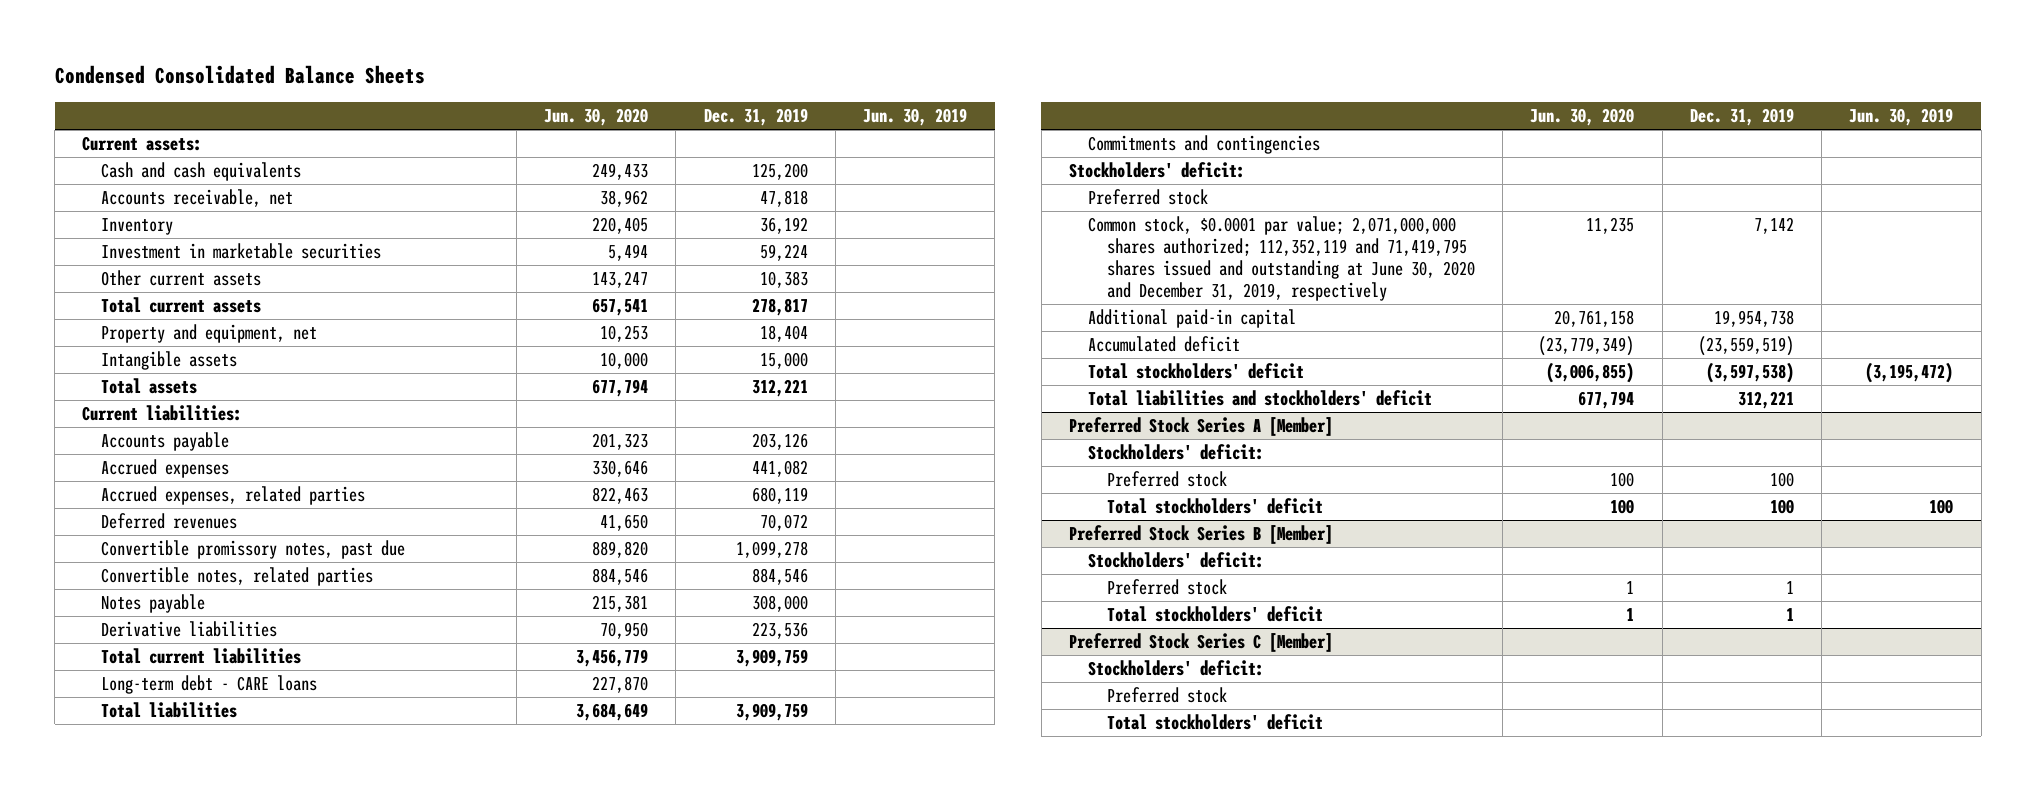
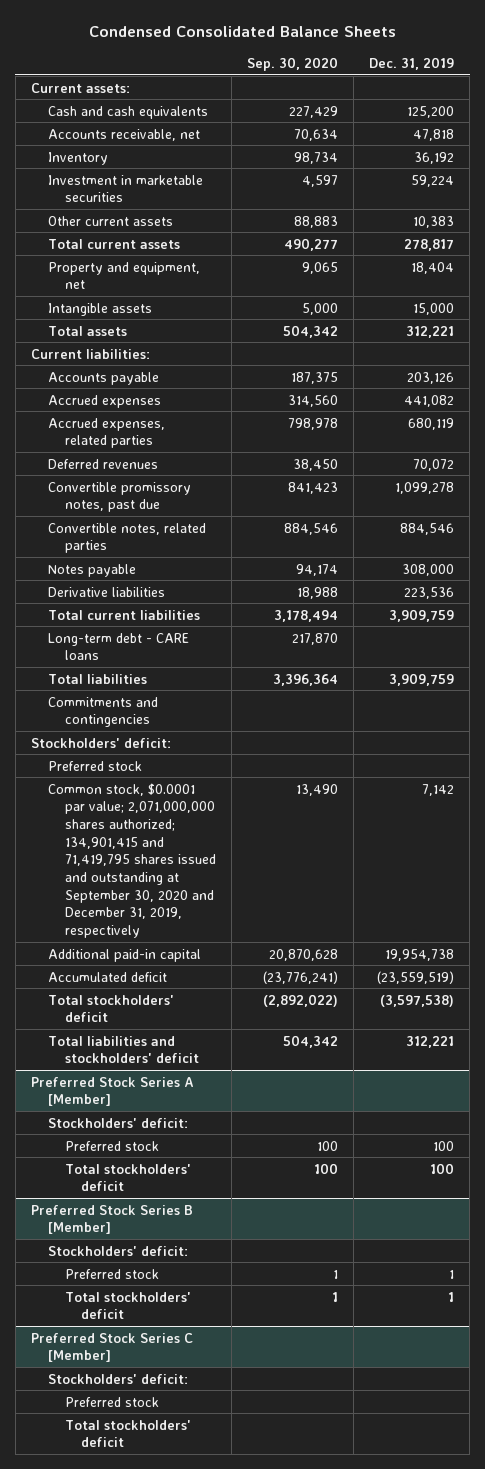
- | Jun. 30, 2020 | Dec. 31, 2019 | Jun. 30, 2019
+ | Sep. 30, 2020 | Dec. 31, 2019
- Common stock, $0.0001 par value; 2,071,000,000 shares authorized; 112,352,119 and 71,419,795 shares issued and outstanding at June 30, 2020 and December 31, 2019, respectively | 11,235 | 7,142 |
+ Common stock, $0.0001 par value; 2,071,000,000 shares authorized; 134,901,415 and 71,419,795 shares issued and outstanding at September 30, 2020 and December 31, 2019, respectively | 13,490 | 7,142

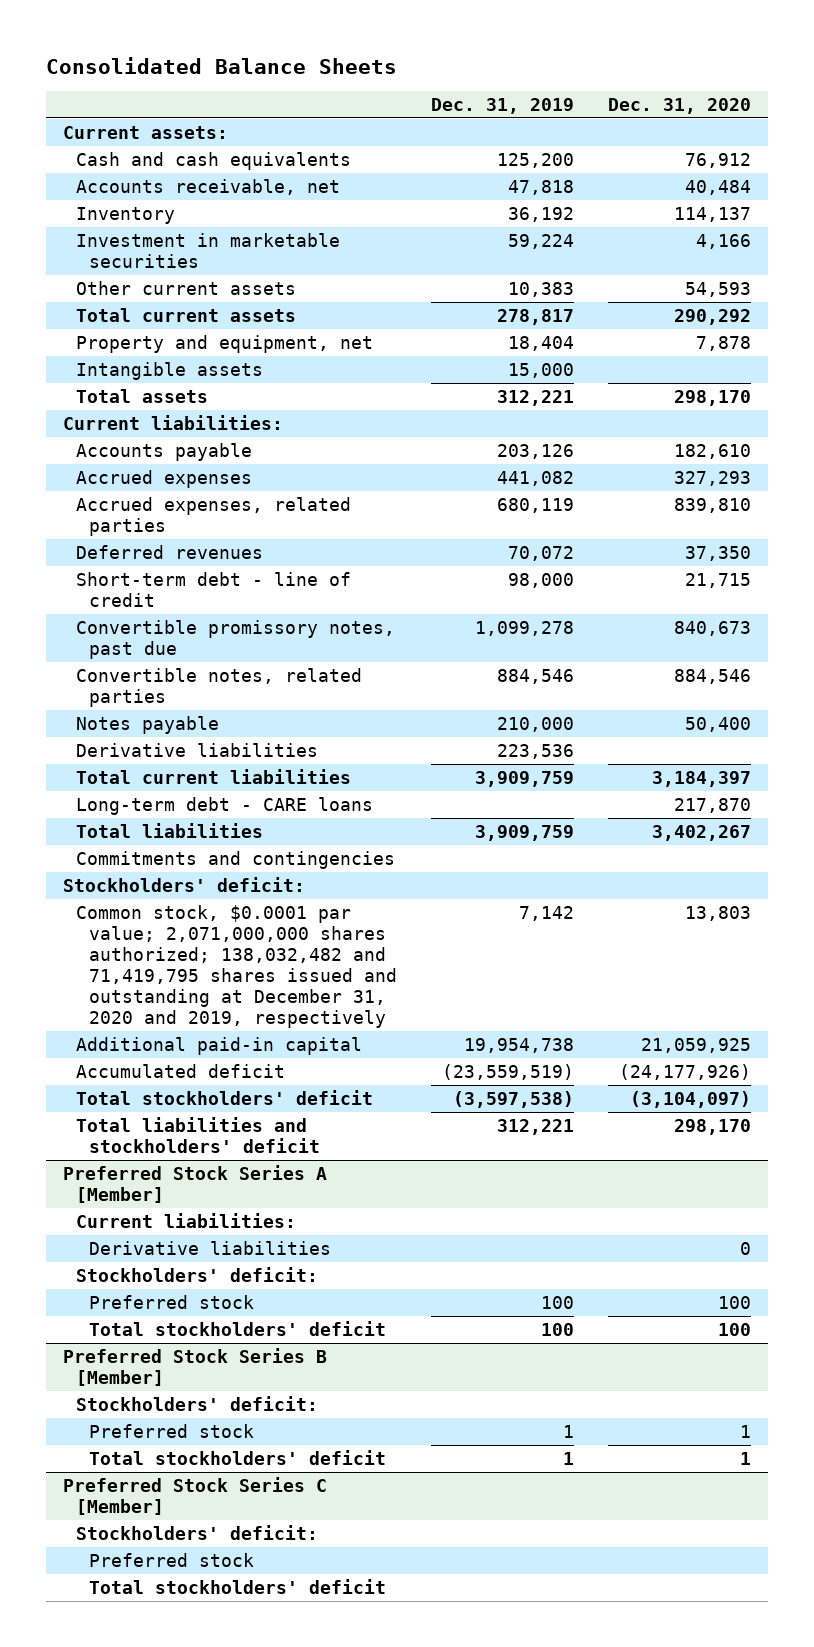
- Condensed Consolidated Balance Sheets
+ Consolidated Balance Sheets
- | Sep. 30, 2020 | Dec. 31, 2019
+ | Dec. 31, 2019 | Dec. 31, 2020
+ Short-term debt - line of credit | 98,000 | 21,715
- Notes payable | 94,174 | 308,000
+ Notes payable | 210,000 | 50,400
- Preferred stock
- Common stock, $0.0001 par value; 2,071,000,000 shares authorized; 134,901,415 and 71,419,795 shares issued and outstanding at September 30, 2020 and December 31, 2019, respectively | 13,490 | 7,142
+ Common stock, $0.0001 par value; 2,071,000,000 shares authorized; 138,032,482 and 71,419,795 shares issued and outstanding at December 31, 2020 and 2019, respectively | 7,142 | 13,803
@ Preferred Stock Series A [Member]
+ Current liabilities:
+ Derivative liabilities | | 0

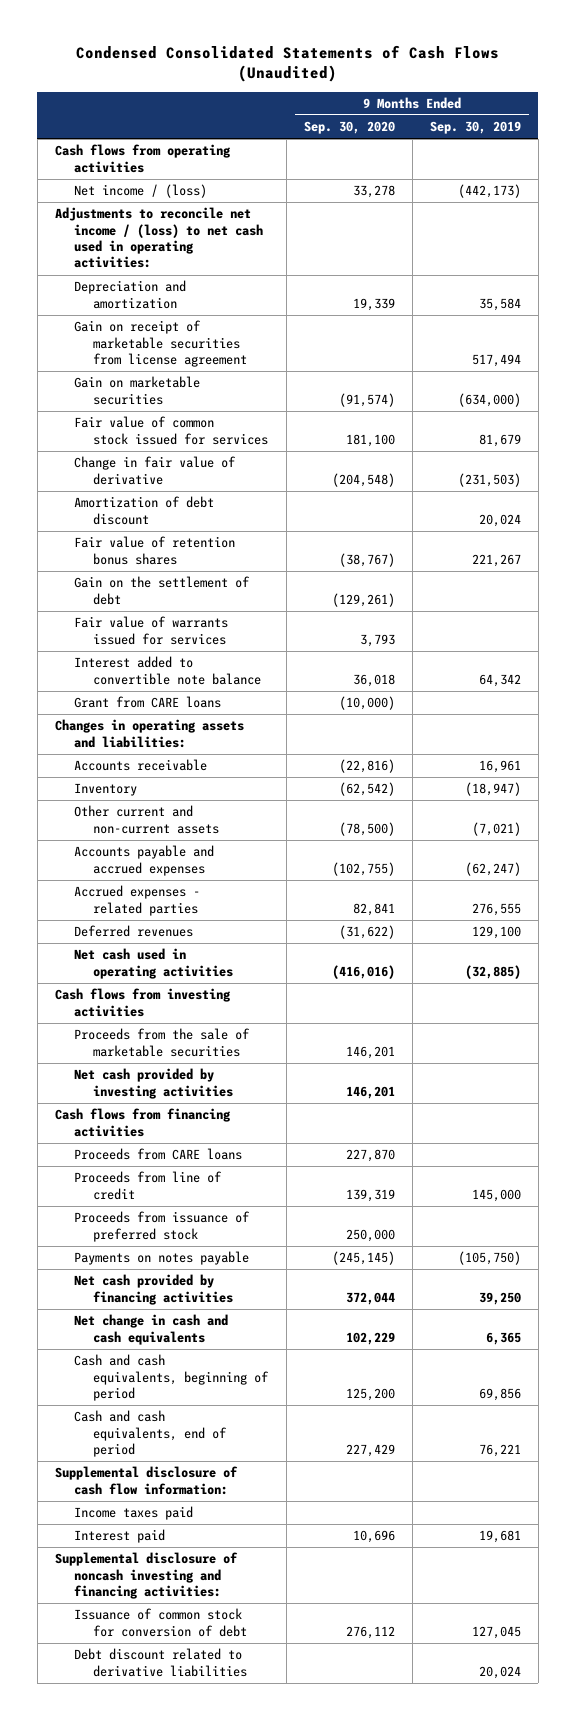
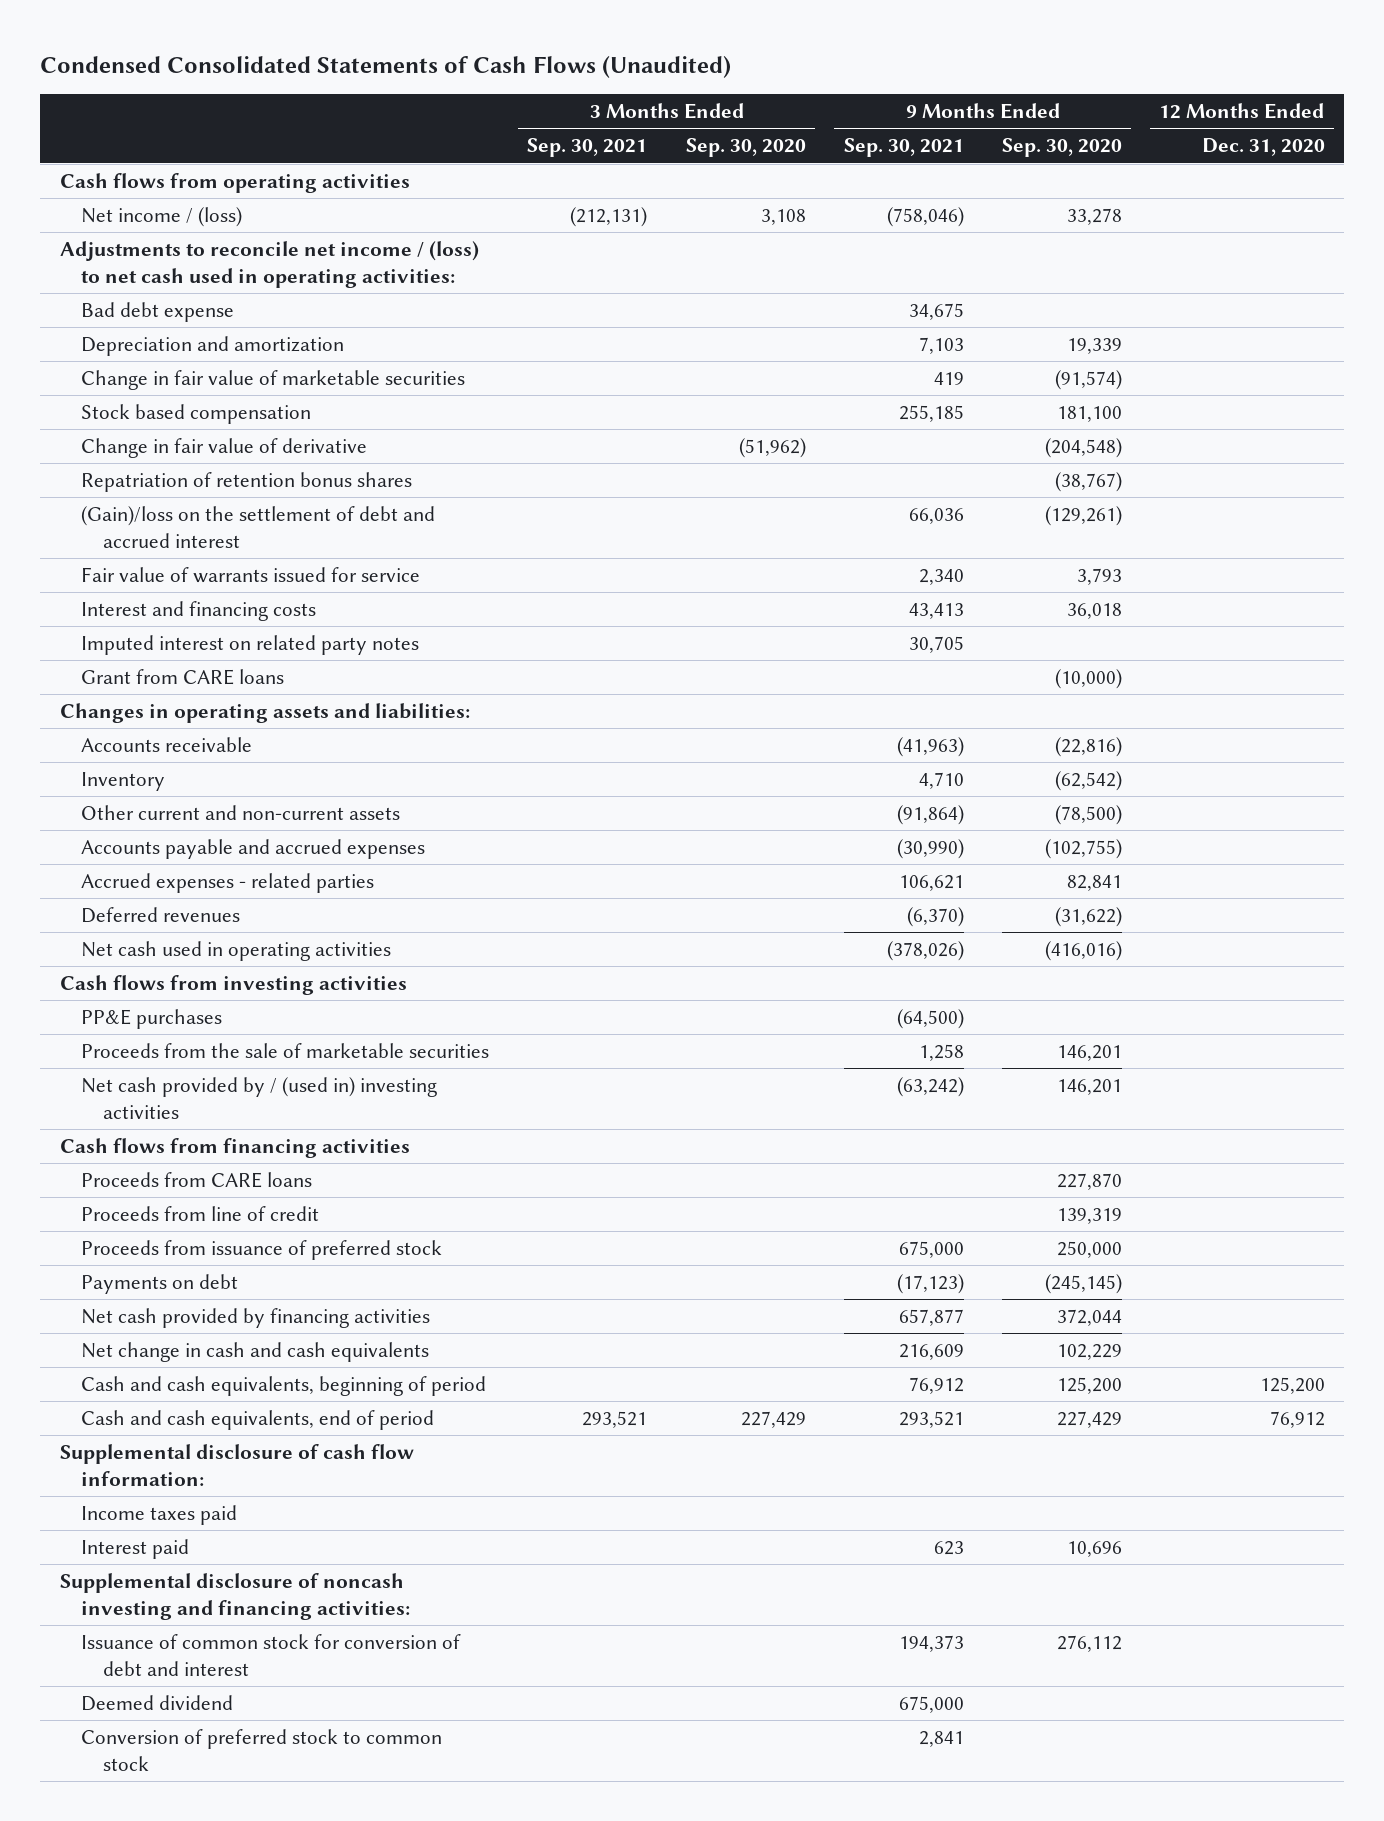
- | 9 Months Ended Sep. 30, 2020 | 9 Months Ended Sep. 30, 2019
+ | 3 Months Ended Sep. 30, 2021 | 3 Months Ended Sep. 30, 2020 | 9 Months Ended Sep. 30, 2021 | 9 Months Ended Sep. 30, 2020 | 12 Months Ended Dec. 31, 2020
+ Bad debt expense | | | 34,675 | |
- Gain on receipt of marketable securities from license agreement | | 517,494
- Gain on marketable securities | (91,574) | (634,000)
- Fair value of common stock issued for services | 181,100 | 81,679
+ Change in fair value of marketable securities | | | 419 | (91,574) |
+ Stock based compensation | | | 255,185 | 181,100 |
- Amortization of debt discount | | 20,024
- Fair value of retention bonus shares | (38,767) | 221,267
- Gain on the settlement of debt | (129,261) |
- Fair value of warrants issued for services | 3,793 |
- Interest added to convertible note balance | 36,018 | 64,342
+ Repatriation of retention bonus shares | | | | (38,767) |
+ (Gain)/loss on the settlement of debt and accrued interest | | | 66,036 | (129,261) |
+ Fair value of warrants issued for service | | | 2,340 | 3,793 |
+ Interest and financing costs | | | 43,413 | 36,018 |
+ Imputed interest on related party notes | | | 30,705 | |
+ PP&E purchases | | | (64,500) | |
- Net cash provided by investing activities | 146,201 |
+ Net cash provided by / (used in) investing activities | | | (63,242) | 146,201 |
- Payments on notes payable | (245,145) | (105,750)
+ Payments on debt | | | (17,123) | (245,145) |
- Issuance of common stock for conversion of debt | 276,112 | 127,045
- Debt discount related to derivative liabilities | | 20,024
+ Issuance of common stock for conversion of debt and interest | | | 194,373 | 276,112 |
+ Deemed dividend | | | 675,000 | |
+ Conversion of preferred stock to common stock | | | 2,841 | |

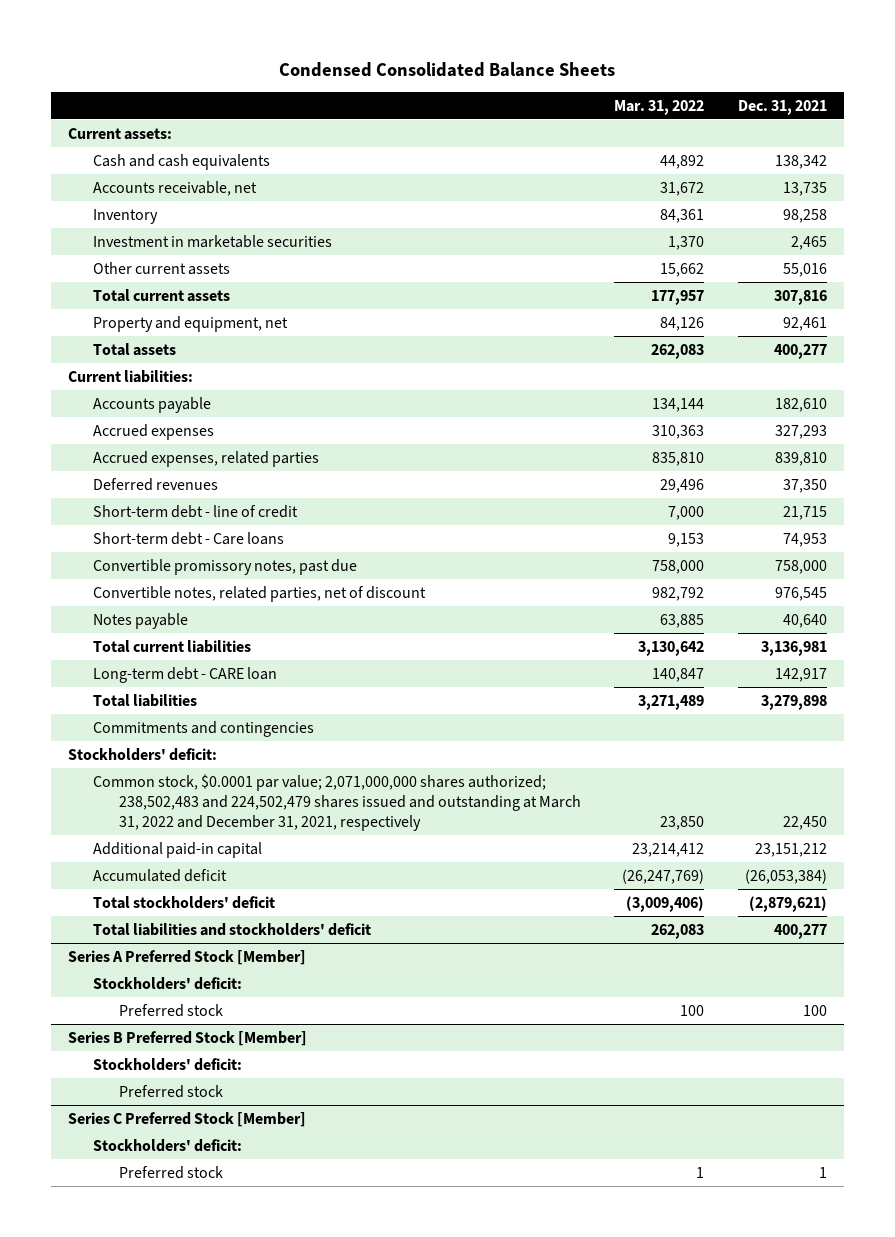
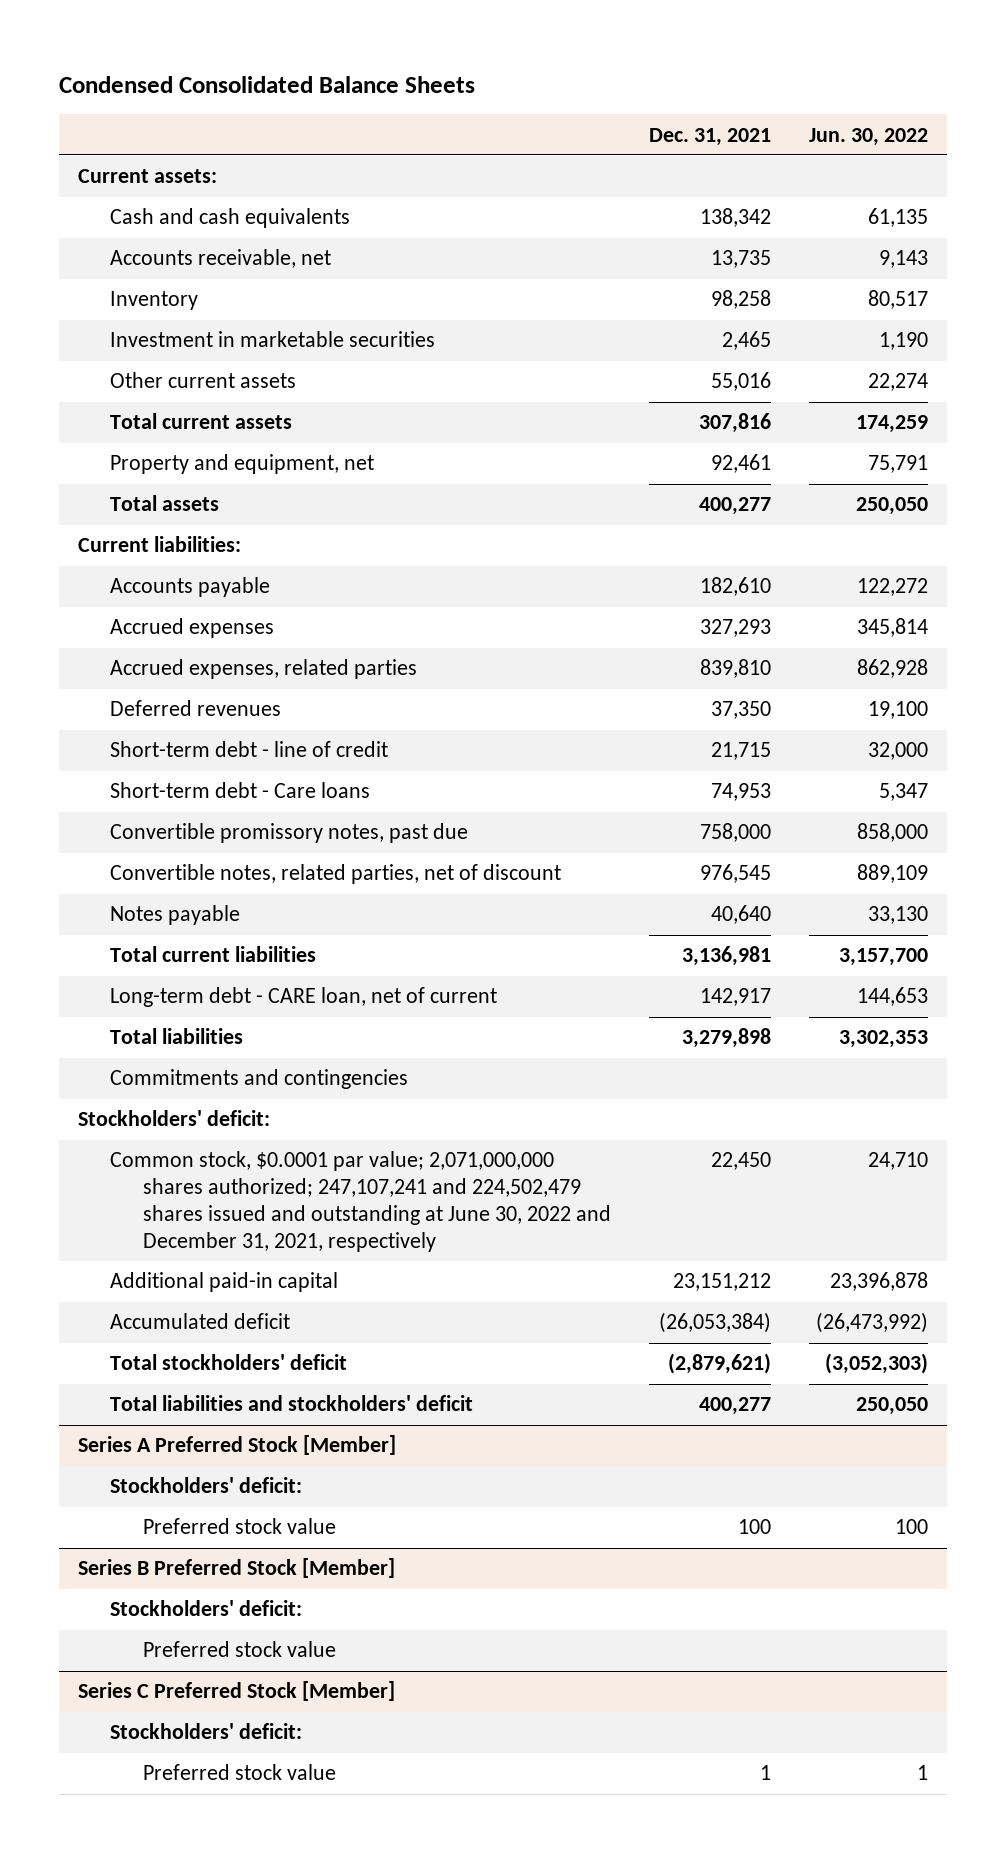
- | Mar. 31, 2022 | Dec. 31, 2021
+ | Dec. 31, 2021 | Jun. 30, 2022
- Long-term debt - CARE loan | 140,847 | 142,917
+ Long-term debt - CARE loan, net of current | 142,917 | 144,653
- Common stock, $0.0001 par value; 2,071,000,000 shares authorized; 238,502,483 and 224,502,479 shares issued and outstanding at March 31, 2022 and December 31, 2021, respectively | 23,850 | 22,450
+ Common stock, $0.0001 par value; 2,071,000,000 shares authorized; 247,107,241 and 224,502,479 shares issued and outstanding at June 30, 2022 and December 31, 2021, respectively | 22,450 | 24,710
@ Series A Preferred Stock [Member]
- Preferred stock | 100 | 100
+ Preferred stock value | 100 | 100
@ Series B Preferred Stock [Member]
- Preferred stock
+ Preferred stock value
@ Series C Preferred Stock [Member]
- Preferred stock | 1 | 1
+ Preferred stock value | 1 | 1

